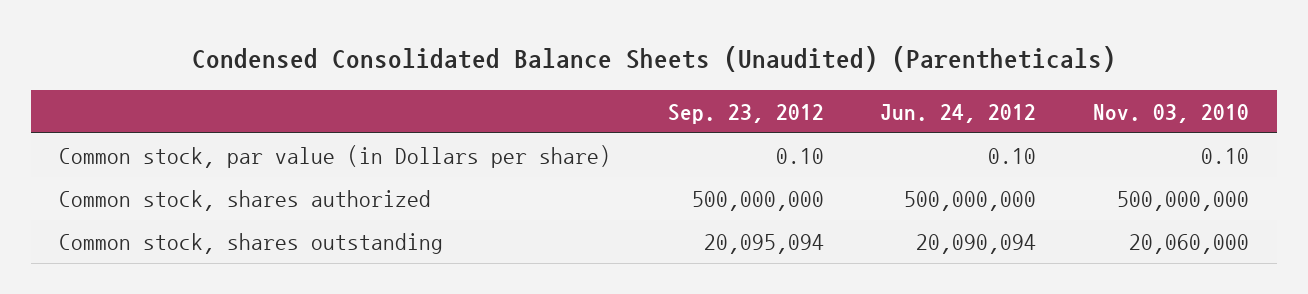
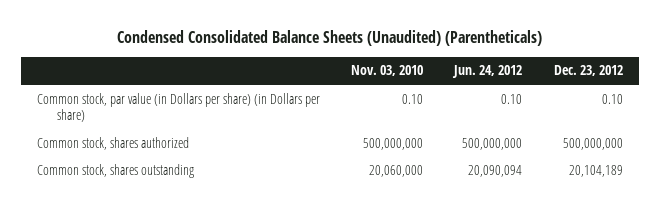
- | Sep. 23, 2012 | Jun. 24, 2012 | Nov. 03, 2010
+ | Nov. 03, 2010 | Jun. 24, 2012 | Dec. 23, 2012
- Common stock, par value (in Dollars per share) | 0.10 | 0.10 | 0.10
+ Common stock, par value (in Dollars per share) (in Dollars per share) | 0.10 | 0.10 | 0.10

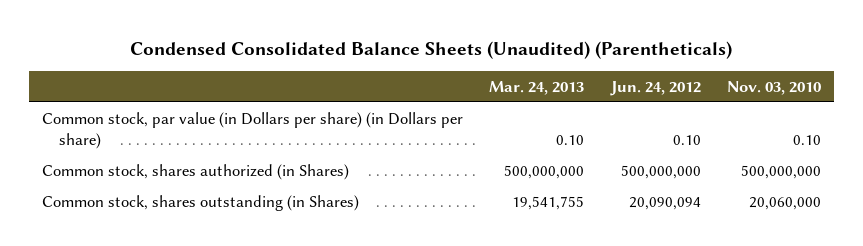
- | Nov. 03, 2010 | Jun. 24, 2012 | Dec. 23, 2012
+ | Mar. 24, 2013 | Jun. 24, 2012 | Nov. 03, 2010
- Common stock, shares authorized | 500,000,000 | 500,000,000 | 500,000,000
- Common stock, shares outstanding | 20,060,000 | 20,090,094 | 20,104,189
+ Common stock, shares authorized (in Shares) | 500,000,000 | 500,000,000 | 500,000,000
+ Common stock, shares outstanding (in Shares) | 19,541,755 | 20,090,094 | 20,060,000

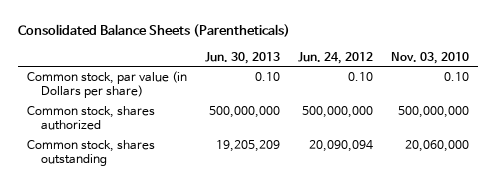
- Condensed Consolidated Balance Sheets (Unaudited) (Parentheticals)
+ Consolidated Balance Sheets (Parentheticals)
- | Mar. 24, 2013 | Jun. 24, 2012 | Nov. 03, 2010
+ | Jun. 30, 2013 | Jun. 24, 2012 | Nov. 03, 2010
- Common stock, par value (in Dollars per share) (in Dollars per share) | 0.10 | 0.10 | 0.10
- Common stock, shares authorized (in Shares) | 500,000,000 | 500,000,000 | 500,000,000
- Common stock, shares outstanding (in Shares) | 19,541,755 | 20,090,094 | 20,060,000
+ Common stock, par value (in Dollars per share) | 0.10 | 0.10 | 0.10
+ Common stock, shares authorized | 500,000,000 | 500,000,000 | 500,000,000
+ Common stock, shares outstanding | 19,205,209 | 20,090,094 | 20,060,000

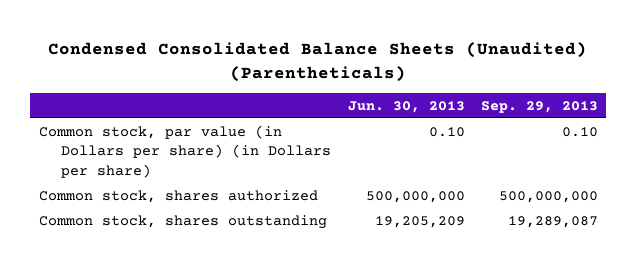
- Consolidated Balance Sheets (Parentheticals)
+ Condensed Consolidated Balance Sheets (Unaudited) (Parentheticals)
- | Jun. 30, 2013 | Jun. 24, 2012 | Nov. 03, 2010
+ | Jun. 30, 2013 | Sep. 29, 2013
- Common stock, par value (in Dollars per share) | 0.10 | 0.10 | 0.10
+ Common stock, par value (in Dollars per share) (in Dollars per share) | 0.10 | 0.10

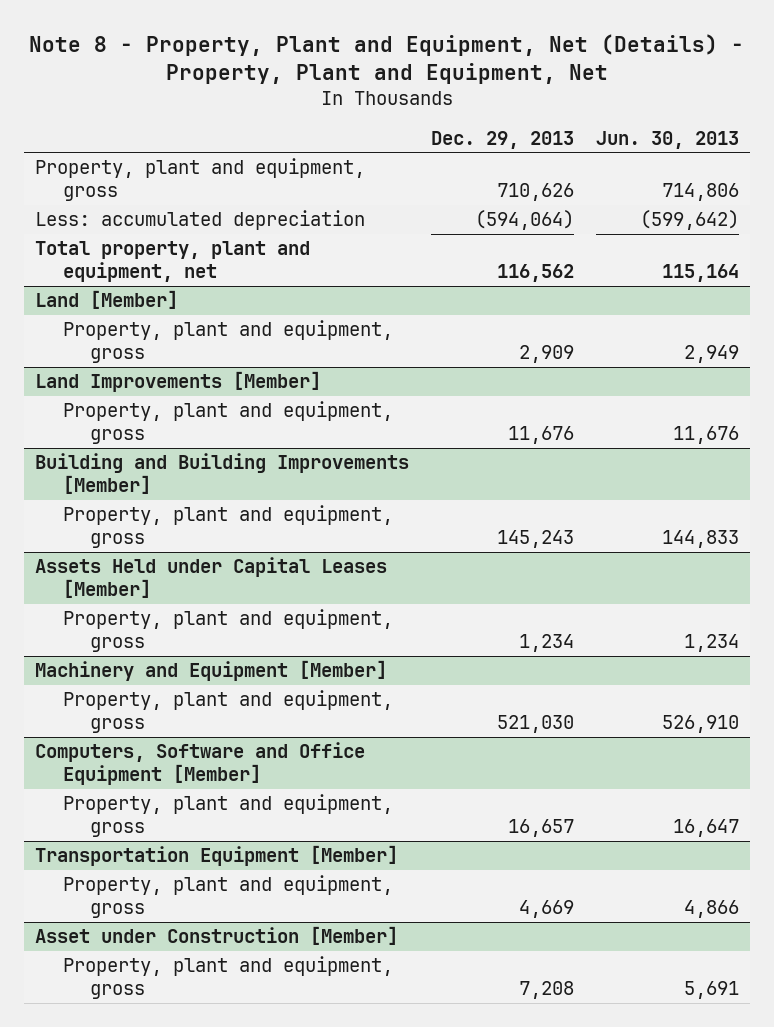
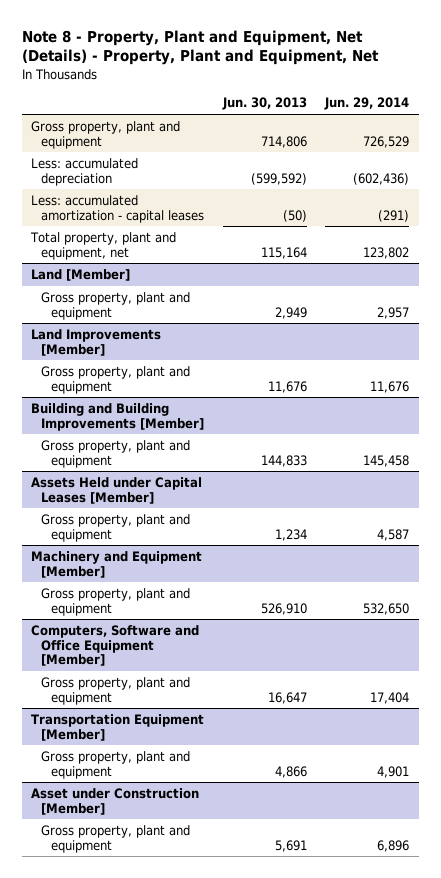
- | Dec. 29, 2013 | Jun. 30, 2013
+ | Jun. 30, 2013 | Jun. 29, 2014
- Property, plant and equipment, gross | 710,626 | 714,806
- Less: accumulated depreciation | (594,064) | (599,642)
+ Gross property, plant and equipment | 714,806 | 726,529
+ Less: accumulated depreciation | (599,592) | (602,436)
+ Less: accumulated amortization - capital leases | (50) | (291)
@ Land [Member]
- Property, plant and equipment, gross | 2,909 | 2,949
+ Gross property, plant and equipment | 2,949 | 2,957
@ Land Improvements [Member]
- Property, plant and equipment, gross | 11,676 | 11,676
+ Gross property, plant and equipment | 11,676 | 11,676
@ Building and Building Improvements [Member]
- Property, plant and equipment, gross | 145,243 | 144,833
+ Gross property, plant and equipment | 144,833 | 145,458
@ Assets Held under Capital Leases [Member]
- Property, plant and equipment, gross | 1,234 | 1,234
+ Gross property, plant and equipment | 1,234 | 4,587
@ Machinery and Equipment [Member]
- Property, plant and equipment, gross | 521,030 | 526,910
+ Gross property, plant and equipment | 526,910 | 532,650
@ Computers, Software and Office Equipment [Member]
- Property, plant and equipment, gross | 16,657 | 16,647
+ Gross property, plant and equipment | 16,647 | 17,404
@ Transportation Equipment [Member]
- Property, plant and equipment, gross | 4,669 | 4,866
+ Gross property, plant and equipment | 4,866 | 4,901
@ Asset under Construction [Member]
- Property, plant and equipment, gross | 7,208 | 5,691
+ Gross property, plant and equipment | 5,691 | 6,896

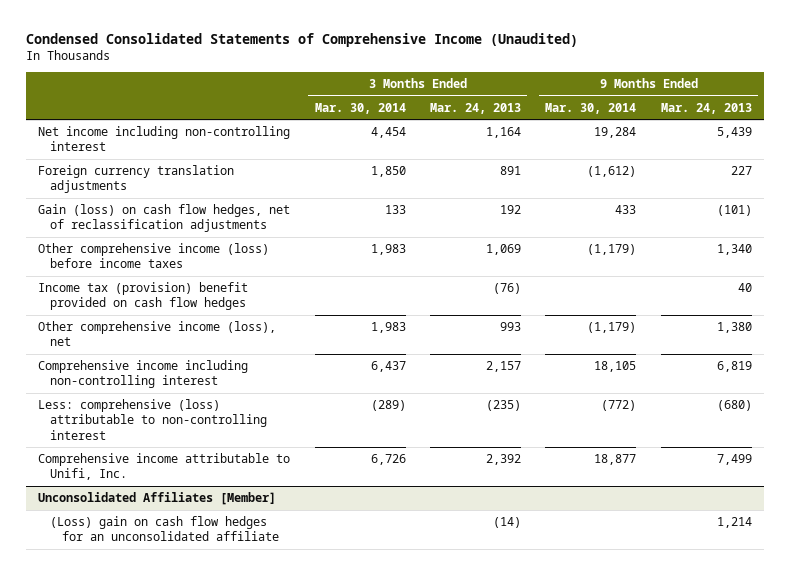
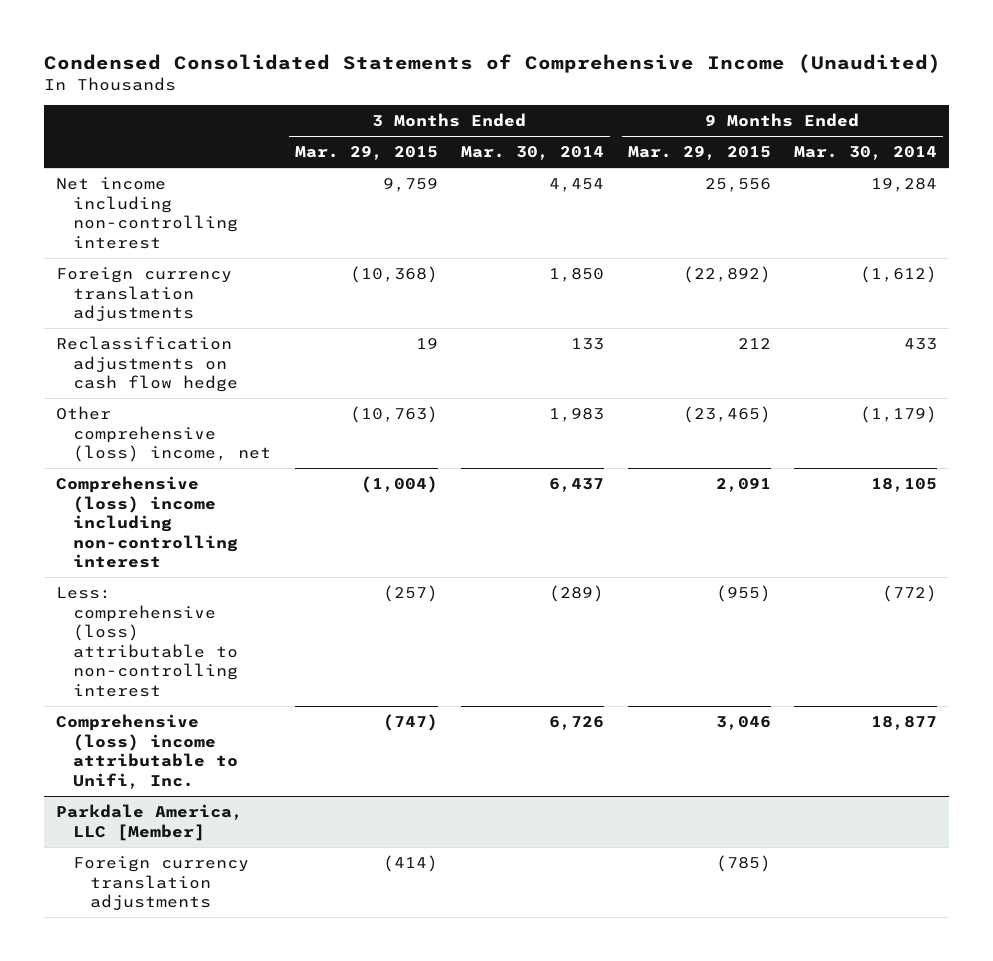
- | 3 Months Ended Mar. 30, 2014 | 3 Months Ended Mar. 24, 2013 | 9 Months Ended Mar. 30, 2014 | 9 Months Ended Mar. 24, 2013
+ | 3 Months Ended Mar. 29, 2015 | 3 Months Ended Mar. 30, 2014 | 9 Months Ended Mar. 29, 2015 | 9 Months Ended Mar. 30, 2014
- Gain (loss) on cash flow hedges, net of reclassification adjustments | 133 | 192 | 433 | (101)
- Other comprehensive income (loss) before income taxes | 1,983 | 1,069 | (1,179) | 1,340
- Income tax (provision) benefit provided on cash flow hedges | | (76) | | 40
- Other comprehensive income (loss), net | 1,983 | 993 | (1,179) | 1,380
- Comprehensive income including non-controlling interest | 6,437 | 2,157 | 18,105 | 6,819
+ Reclassification adjustments on cash flow hedge | 19 | 133 | 212 | 433
+ Other comprehensive (loss) income, net | (10,763) | 1,983 | (23,465) | (1,179)
+ Comprehensive (loss) income including non-controlling interest | (1,004) | 6,437 | 2,091 | 18,105
- Comprehensive income attributable to Unifi, Inc. | 6,726 | 2,392 | 18,877 | 7,499
- Unconsolidated Affiliates [Member]
- (Loss) gain on cash flow hedges for an unconsolidated affiliate | | (14) | | 1,214
+ Comprehensive (loss) income attributable to Unifi, Inc. | (747) | 6,726 | 3,046 | 18,877
+ Parkdale America, LLC [Member]
+ Foreign currency translation adjustments | (414) | | (785) |

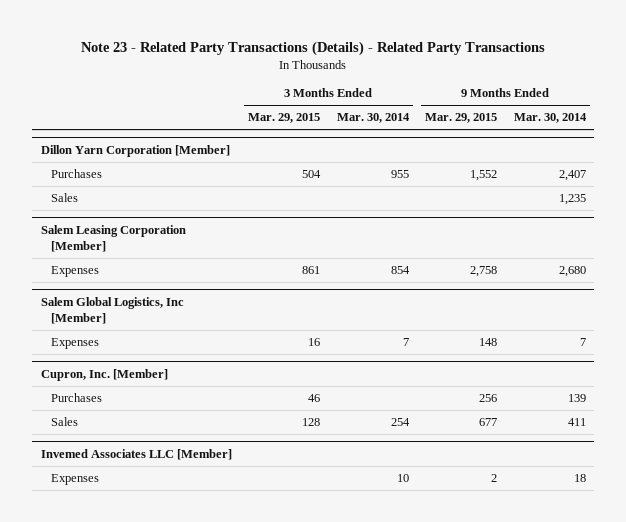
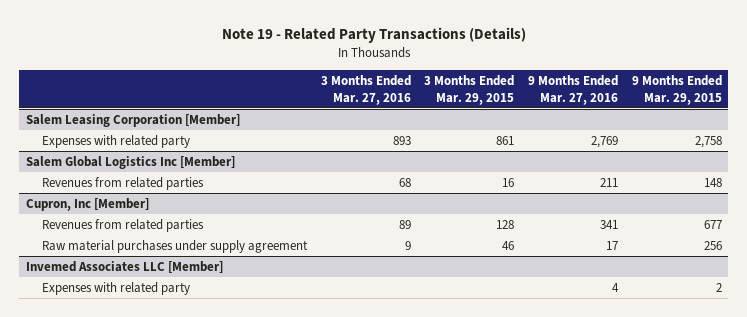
- Note 23 - Related Party Transactions (Details) - Related Party Transactions
+ Note 19 - Related Party Transactions (Details)
- | 3 Months Ended Mar. 29, 2015 | 3 Months Ended Mar. 30, 2014 | 9 Months Ended Mar. 29, 2015 | 9 Months Ended Mar. 30, 2014
+ | 3 Months Ended Mar. 27, 2016 | 3 Months Ended Mar. 29, 2015 | 9 Months Ended Mar. 27, 2016 | 9 Months Ended Mar. 29, 2015
- Dillon Yarn Corporation [Member]
- Purchases | 504 | 955 | 1,552 | 2,407
- Sales | | | | 1,235
@ Salem Leasing Corporation [Member]
- Expenses | 861 | 854 | 2,758 | 2,680
- Salem Global Logistics, Inc [Member]
- Expenses | 16 | 7 | 148 | 7
- Cupron, Inc. [Member]
- Purchases | 46 | | 256 | 139
- Sales | 128 | 254 | 677 | 411
@ Salem Leasing Corporation [Member]
+ Expenses with related party | 893 | 861 | 2,769 | 2,758
+ Salem Global Logistics Inc [Member]
+ Revenues from related parties | 68 | 16 | 211 | 148
+ Cupron, Inc [Member]
+ Revenues from related parties | 89 | 128 | 341 | 677
+ Raw material purchases under supply agreement | 9 | 46 | 17 | 256
@ Invemed Associates LLC [Member]
- Expenses | | 10 | 2 | 18
+ Expenses with related party | | | 4 | 2

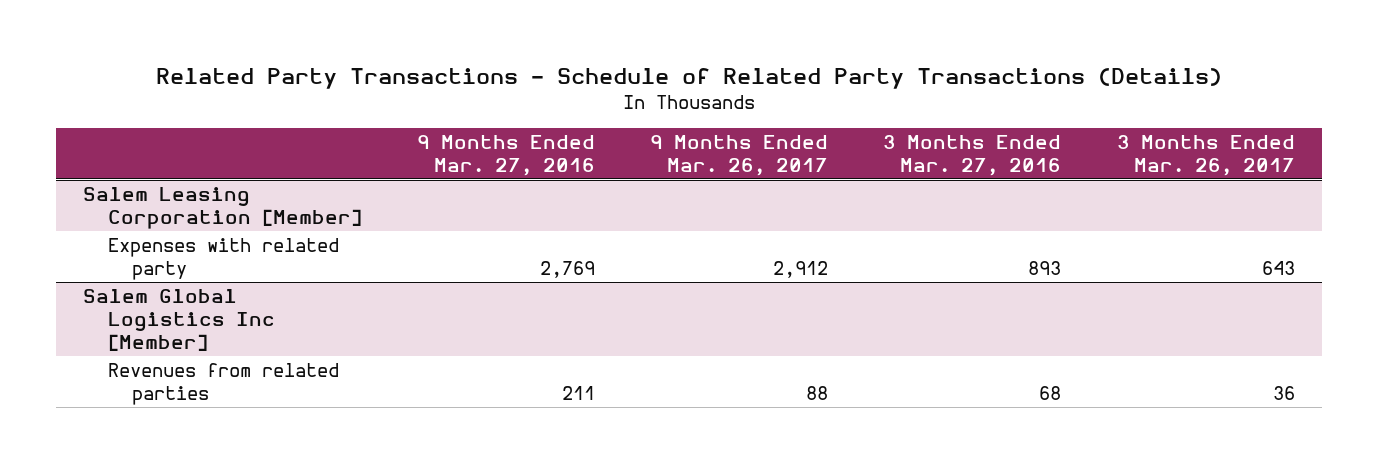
- Note 19 - Related Party Transactions (Details)
+ Related Party Transactions - Schedule of Related Party Transactions (Details)
- | 3 Months Ended Mar. 27, 2016 | 3 Months Ended Mar. 29, 2015 | 9 Months Ended Mar. 27, 2016 | 9 Months Ended Mar. 29, 2015
+ | 9 Months Ended Mar. 27, 2016 | 9 Months Ended Mar. 26, 2017 | 3 Months Ended Mar. 27, 2016 | 3 Months Ended Mar. 26, 2017
- Cupron, Inc [Member]
- Revenues from related parties | 89 | 128 | 341 | 677
- Raw material purchases under supply agreement | 9 | 46 | 17 | 256
- Invemed Associates LLC [Member]
- Expenses with related party | | | 4 | 2

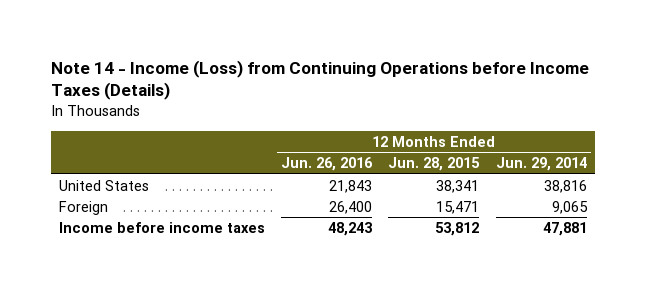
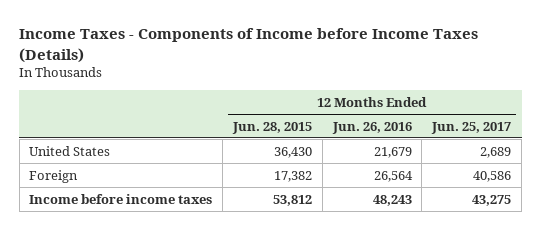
- Note 14 - Income (Loss) from Continuing Operations before Income Taxes (Details)
+ Income Taxes - Components of Income before Income Taxes (Details)
- | 12 Months Ended Jun. 26, 2016 | 12 Months Ended Jun. 28, 2015 | 12 Months Ended Jun. 29, 2014
+ | 12 Months Ended Jun. 28, 2015 | 12 Months Ended Jun. 26, 2016 | 12 Months Ended Jun. 25, 2017
- United States | 21,843 | 38,341 | 38,816
- Foreign | 26,400 | 15,471 | 9,065
+ United States | 36,430 | 21,679 | 2,689
+ Foreign | 17,382 | 26,564 | 40,586

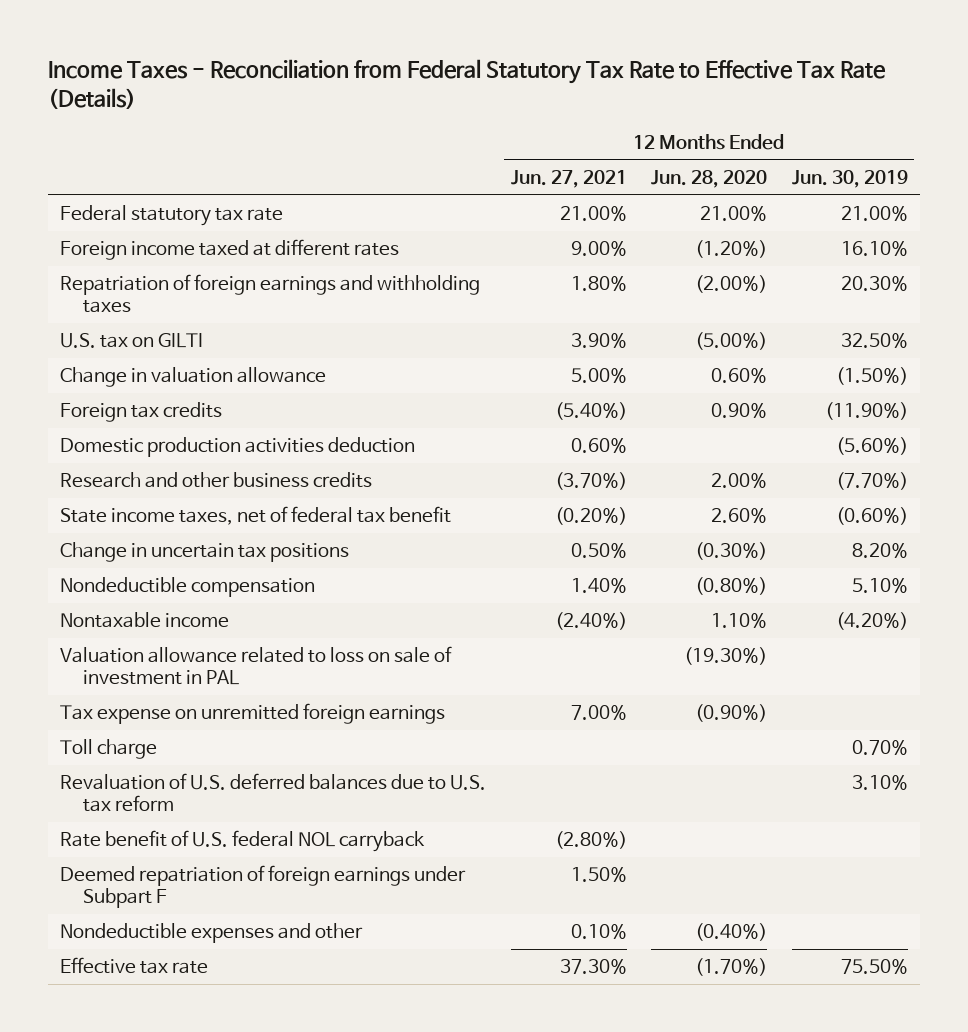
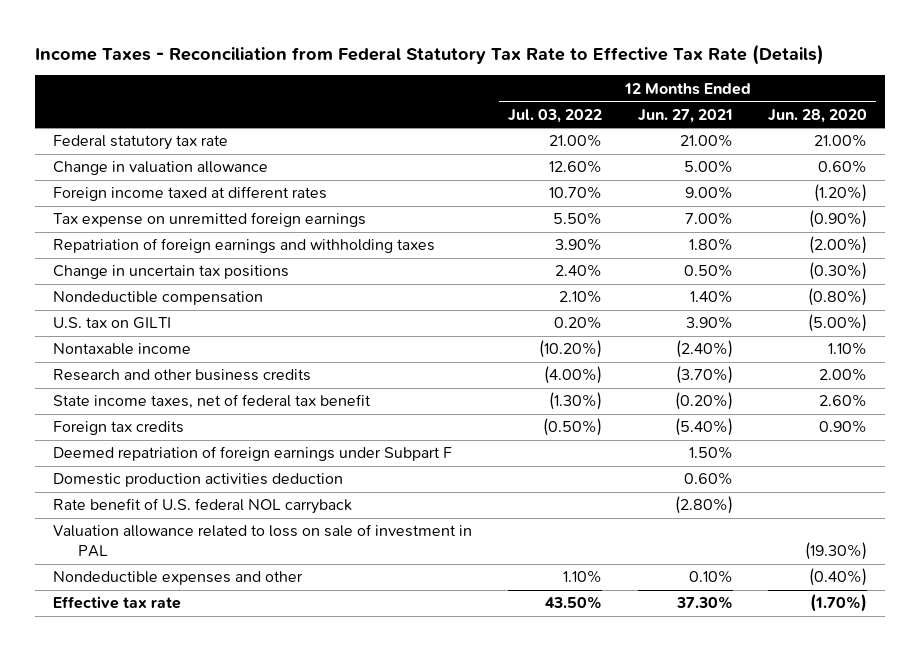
- | 12 Months Ended Jun. 27, 2021 | 12 Months Ended Jun. 28, 2020 | 12 Months Ended Jun. 30, 2019
+ | 12 Months Ended Jul. 03, 2022 | 12 Months Ended Jun. 27, 2021 | 12 Months Ended Jun. 28, 2020
moved up: Change in valuation allowance | 12.60% | 5.00% | 0.60%
moved up: Tax expense on unremitted foreign earnings | 5.50% | 7.00% | (0.90%)
moved down: U.S. tax on GILTI | 0.20% | 3.90% | (5.00%)
- Toll charge | | | 0.70%
- Revaluation of U.S. deferred balances due to U.S. tax reform | | | 3.10%
moved down: Research and other business credits | (4.00%) | (3.70%) | 2.00%
moved down: State income taxes, net of federal tax benefit | (1.30%) | (0.20%) | 2.60%
moved down: Foreign tax credits | (0.50%) | (5.40%) | 0.90%
moved down: Domestic production activities deduction | | 0.60% |
moved down: Rate benefit of U.S. federal NOL carryback | | (2.80%) |
moved down: Valuation allowance related to loss on sale of investment in PAL | | | (19.30%)

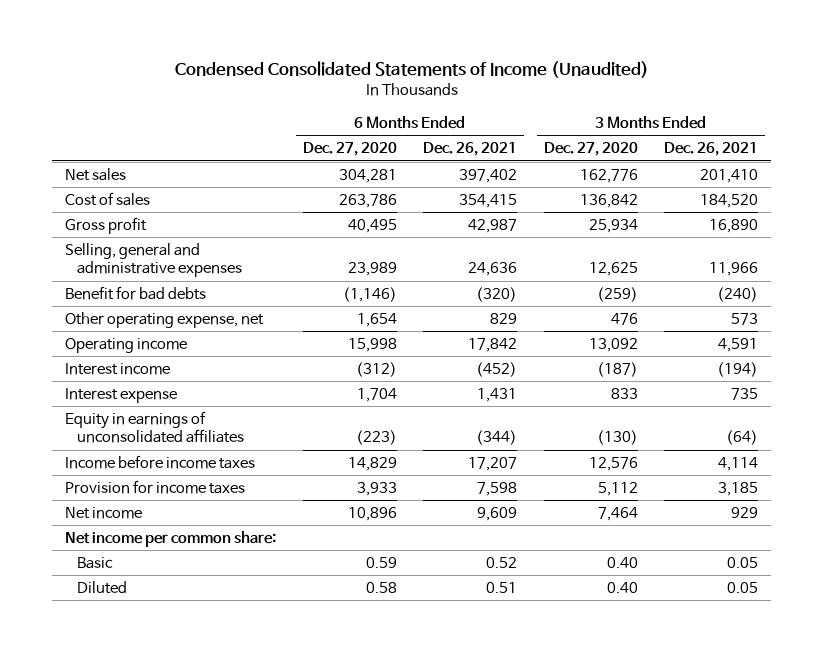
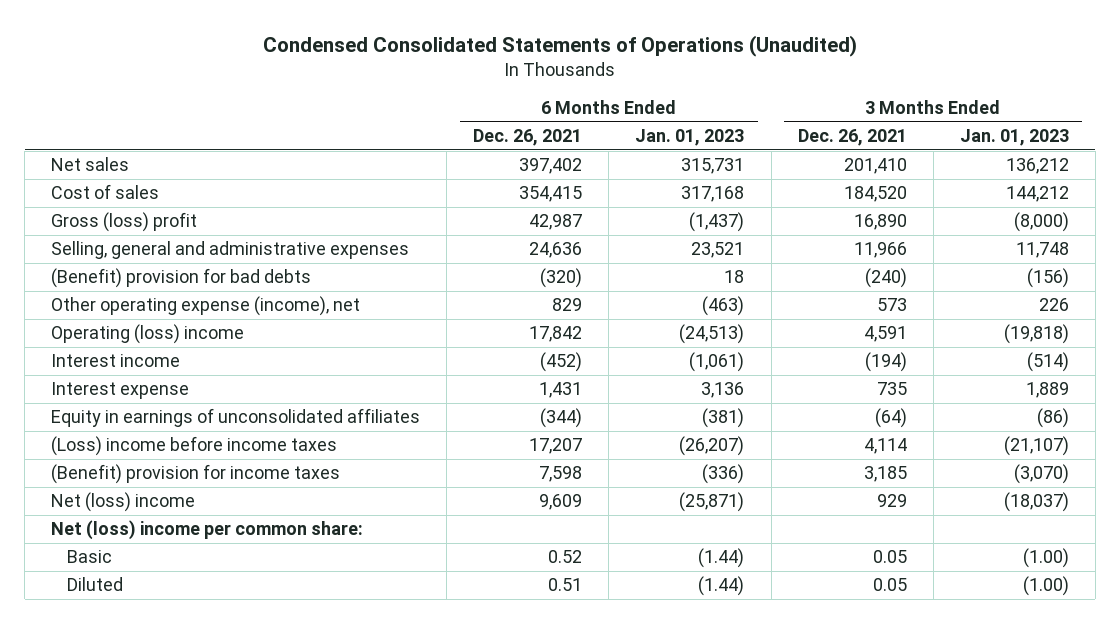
- Condensed Consolidated Statements of Income (Unaudited)
+ Condensed Consolidated Statements of Operations (Unaudited)
- | 6 Months Ended Dec. 27, 2020 | 6 Months Ended Dec. 26, 2021 | 3 Months Ended Dec. 27, 2020 | 3 Months Ended Dec. 26, 2021
+ | 6 Months Ended Dec. 26, 2021 | 6 Months Ended Jan. 01, 2023 | 3 Months Ended Dec. 26, 2021 | 3 Months Ended Jan. 01, 2023
- Gross profit | 40,495 | 42,987 | 25,934 | 16,890
+ Gross (loss) profit | 42,987 | (1,437) | 16,890 | (8,000)
- Benefit for bad debts | (1,146) | (320) | (259) | (240)
- Other operating expense, net | 1,654 | 829 | 476 | 573
- Operating income | 15,998 | 17,842 | 13,092 | 4,591
+ (Benefit) provision for bad debts | (320) | 18 | (240) | (156)
+ Other operating expense (income), net | 829 | (463) | 573 | 226
+ Operating (loss) income | 17,842 | (24,513) | 4,591 | (19,818)
- Income before income taxes | 14,829 | 17,207 | 12,576 | 4,114
- Provision for income taxes | 3,933 | 7,598 | 5,112 | 3,185
- Net income | 10,896 | 9,609 | 7,464 | 929
- Net income per common share:
+ (Loss) income before income taxes | 17,207 | (26,207) | 4,114 | (21,107)
+ (Benefit) provision for income taxes | 7,598 | (336) | 3,185 | (3,070)
+ Net (loss) income | 9,609 | (25,871) | 929 | (18,037)
+ Net (loss) income per common share:

